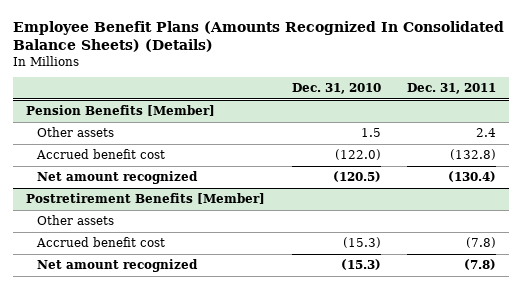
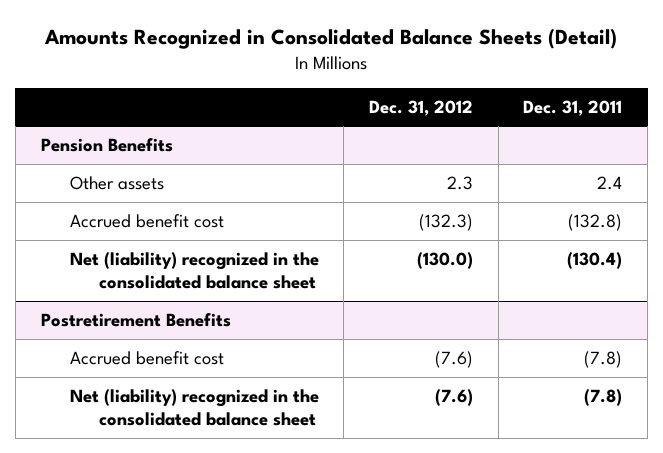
- Employee Benefit Plans (Amounts Recognized In Consolidated Balance Sheets) (Details)
+ Amounts Recognized in Consolidated Balance Sheets (Detail)
- | Dec. 31, 2010 | Dec. 31, 2011
+ | Dec. 31, 2012 | Dec. 31, 2011
- Pension Benefits [Member]
+ Pension Benefits
- Net amount recognized | (120.5) | (130.4)
- Postretirement Benefits [Member]
- Other assets
+ Net (liability) recognized in the consolidated balance sheet | (130.0) | (130.4)
+ Postretirement Benefits
- Net amount recognized | (15.3) | (7.8)
+ Net (liability) recognized in the consolidated balance sheet | (7.6) | (7.8)

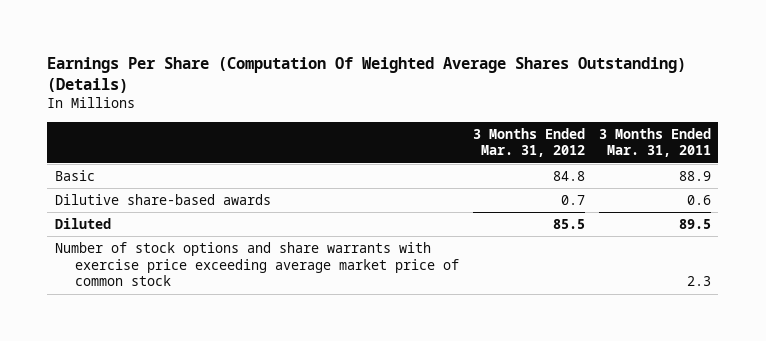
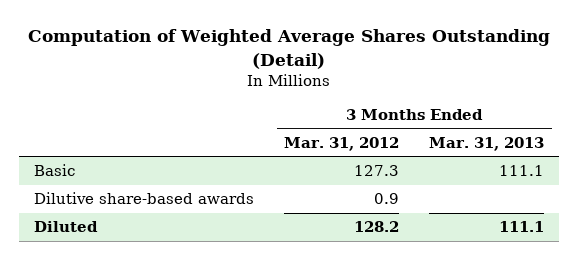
- Earnings Per Share (Computation Of Weighted Average Shares Outstanding) (Details)
+ Computation of Weighted Average Shares Outstanding (Detail)
- | 3 Months Ended Mar. 31, 2012 | 3 Months Ended Mar. 31, 2011
+ | 3 Months Ended Mar. 31, 2012 | 3 Months Ended Mar. 31, 2013
- Basic | 84.8 | 88.9
- Dilutive share-based awards | 0.7 | 0.6
- Diluted | 85.5 | 89.5
- Number of stock options and share warrants with exercise price exceeding average market price of common stock | | 2.3
+ Basic | 127.3 | 111.1
+ Dilutive share-based awards | 0.9 |
+ Diluted | 128.2 | 111.1

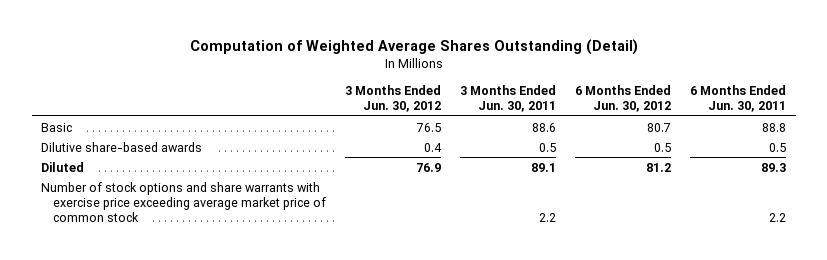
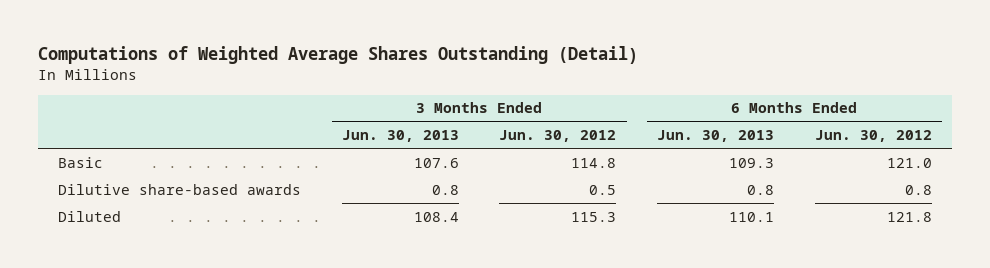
- Computation of Weighted Average Shares Outstanding (Detail)
+ Computations of Weighted Average Shares Outstanding (Detail)
- | 3 Months Ended Jun. 30, 2012 | 3 Months Ended Jun. 30, 2011 | 6 Months Ended Jun. 30, 2012 | 6 Months Ended Jun. 30, 2011
+ | 3 Months Ended Jun. 30, 2013 | 3 Months Ended Jun. 30, 2012 | 6 Months Ended Jun. 30, 2013 | 6 Months Ended Jun. 30, 2012
- Basic | 76.5 | 88.6 | 80.7 | 88.8
- Dilutive share-based awards | 0.4 | 0.5 | 0.5 | 0.5
- Diluted | 76.9 | 89.1 | 81.2 | 89.3
- Number of stock options and share warrants with exercise price exceeding average market price of common stock | | 2.2 | | 2.2
+ Basic | 107.6 | 114.8 | 109.3 | 121.0
+ Dilutive share-based awards | 0.8 | 0.5 | 0.8 | 0.8
+ Diluted | 108.4 | 115.3 | 110.1 | 121.8

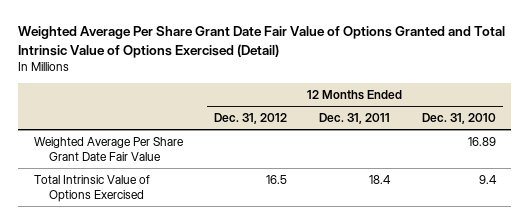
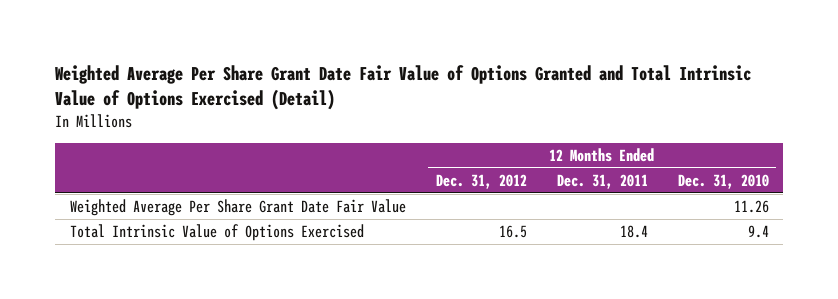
- Weighted Average Per Share Grant Date Fair Value | | | 16.89
+ Weighted Average Per Share Grant Date Fair Value | | | 11.26

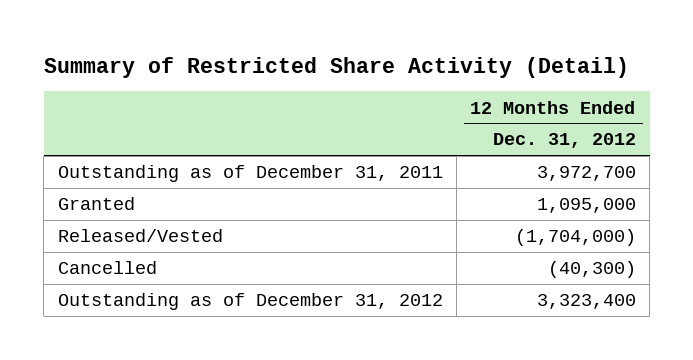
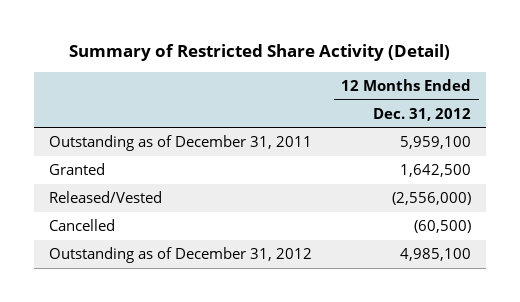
- Outstanding as of December 31, 2011 | 3,972,700
- Granted | 1,095,000
- Released/Vested | (1,704,000)
- Cancelled | (40,300)
- Outstanding as of December 31, 2012 | 3,323,400
+ Outstanding as of December 31, 2011 | 5,959,100
+ Granted | 1,642,500
+ Released/Vested | (2,556,000)
+ Cancelled | (60,500)
+ Outstanding as of December 31, 2012 | 4,985,100

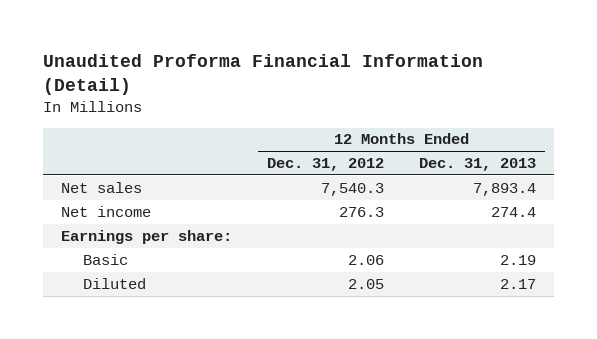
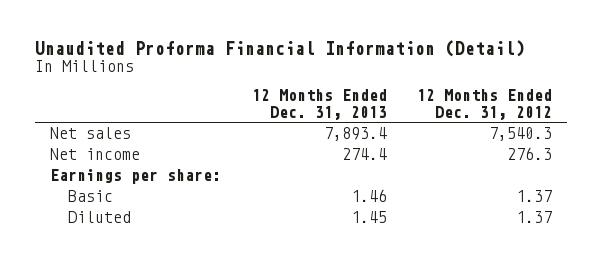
- | 12 Months Ended Dec. 31, 2012 | 12 Months Ended Dec. 31, 2013
+ | 12 Months Ended Dec. 31, 2013 | 12 Months Ended Dec. 31, 2012
- Basic | 2.06 | 2.19
- Diluted | 2.05 | 2.17
+ Basic | 1.46 | 1.37
+ Diluted | 1.45 | 1.37

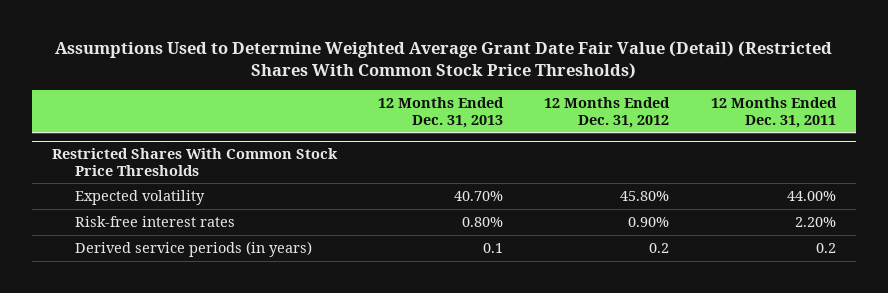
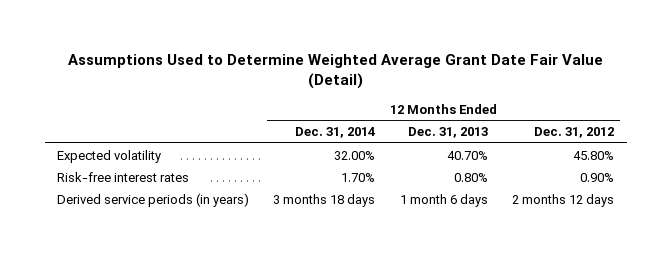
- Assumptions Used to Determine Weighted Average Grant Date Fair Value (Detail) (Restricted Shares With Common Stock Price Thresholds)
+ Assumptions Used to Determine Weighted Average Grant Date Fair Value (Detail)
- | 12 Months Ended Dec. 31, 2013 | 12 Months Ended Dec. 31, 2012 | 12 Months Ended Dec. 31, 2011
+ | 12 Months Ended Dec. 31, 2014 | 12 Months Ended Dec. 31, 2013 | 12 Months Ended Dec. 31, 2012
- Restricted Shares With Common Stock Price Thresholds
- Derived service periods (in years) | 0.1 | 0.2 | 0.2
+ Derived service periods (in years) | 3 months 18 days | 1 month 6 days | 2 months 12 days

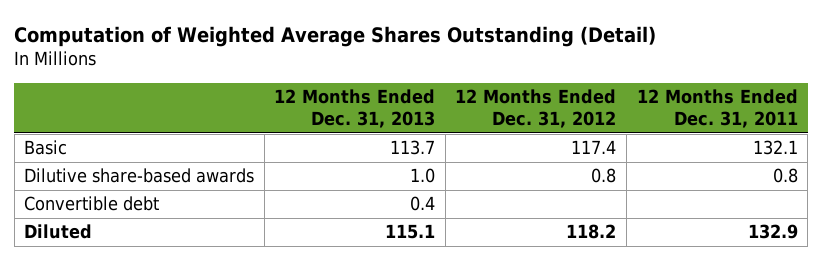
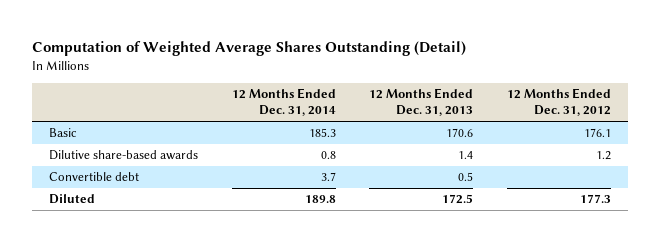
- | 12 Months Ended Dec. 31, 2013 | 12 Months Ended Dec. 31, 2012 | 12 Months Ended Dec. 31, 2011
+ | 12 Months Ended Dec. 31, 2014 | 12 Months Ended Dec. 31, 2013 | 12 Months Ended Dec. 31, 2012
- Basic | 113.7 | 117.4 | 132.1
- Dilutive share-based awards | 1.0 | 0.8 | 0.8
- Convertible debt | 0.4 | |
- Diluted | 115.1 | 118.2 | 132.9
+ Basic | 185.3 | 170.6 | 176.1
+ Dilutive share-based awards | 0.8 | 1.4 | 1.2
+ Convertible debt | 3.7 | 0.5 |
+ Diluted | 189.8 | 172.5 | 177.3

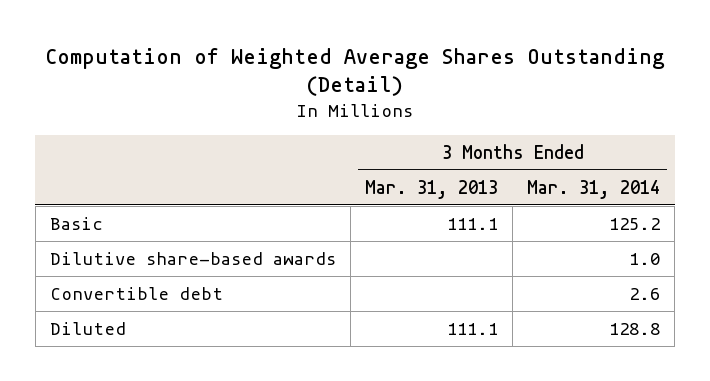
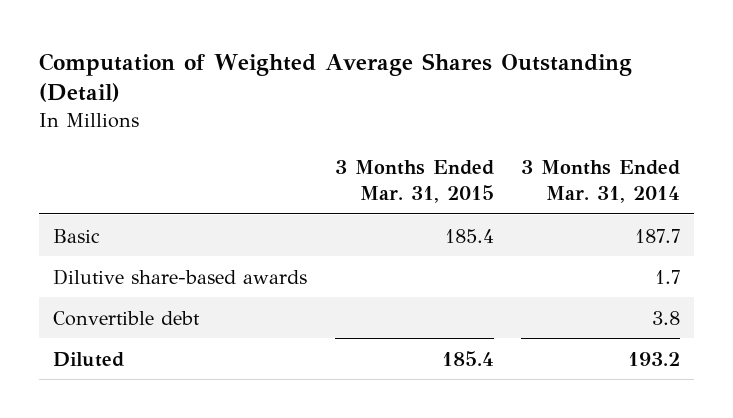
- | 3 Months Ended Mar. 31, 2013 | 3 Months Ended Mar. 31, 2014
+ | 3 Months Ended Mar. 31, 2015 | 3 Months Ended Mar. 31, 2014
- Basic | 111.1 | 125.2
- Dilutive share-based awards | | 1.0
- Convertible debt | | 2.6
- Diluted | 111.1 | 128.8
+ Basic | 185.4 | 187.7
+ Dilutive share-based awards | | 1.7
+ Convertible debt | | 3.8
+ Diluted | 185.4 | 193.2

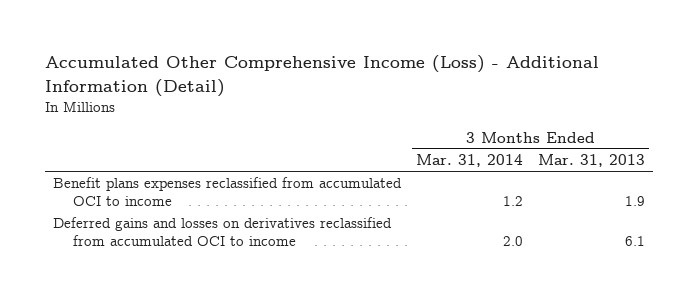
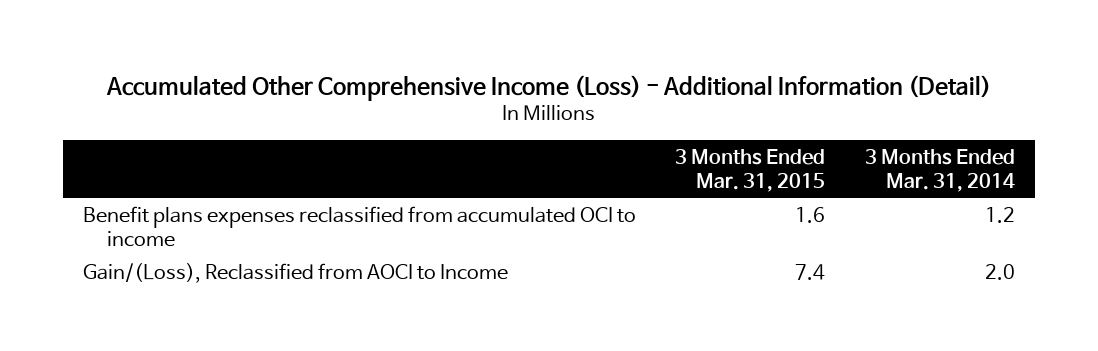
- | 3 Months Ended Mar. 31, 2014 | 3 Months Ended Mar. 31, 2013
+ | 3 Months Ended Mar. 31, 2015 | 3 Months Ended Mar. 31, 2014
- Deferred gains and losses on derivatives reclassified from accumulated OCI to income | 2.0 | 6.1
+ Gain/(Loss), Reclassified from AOCI to Income | 7.4 | 2.0

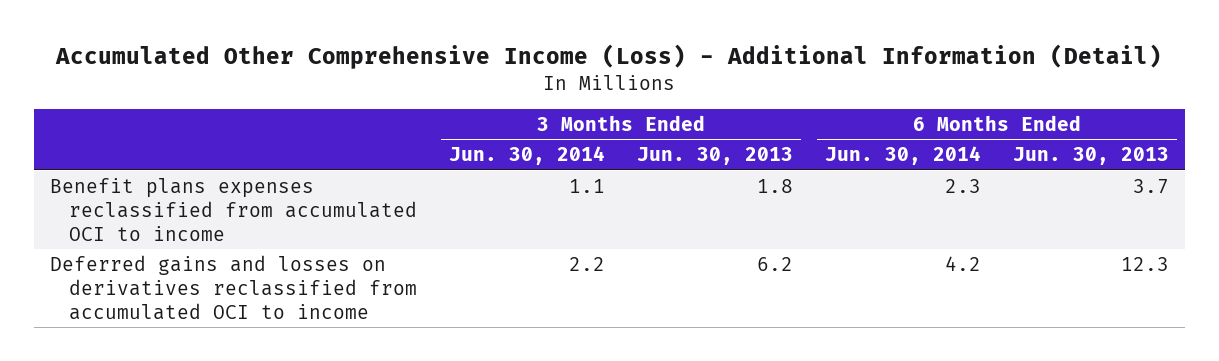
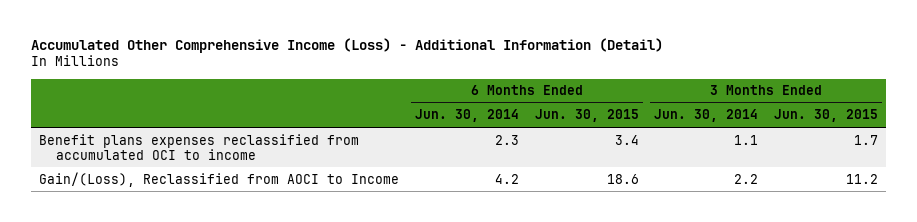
- | 3 Months Ended Jun. 30, 2014 | 3 Months Ended Jun. 30, 2013 | 6 Months Ended Jun. 30, 2014 | 6 Months Ended Jun. 30, 2013
+ | 6 Months Ended Jun. 30, 2014 | 6 Months Ended Jun. 30, 2015 | 3 Months Ended Jun. 30, 2014 | 3 Months Ended Jun. 30, 2015
- Deferred gains and losses on derivatives reclassified from accumulated OCI to income | 2.2 | 6.2 | 4.2 | 12.3
+ Gain/(Loss), Reclassified from AOCI to Income | 4.2 | 18.6 | 2.2 | 11.2

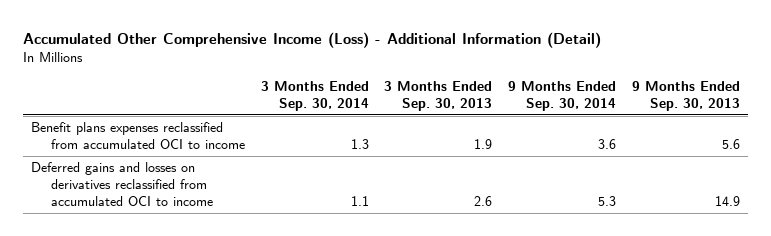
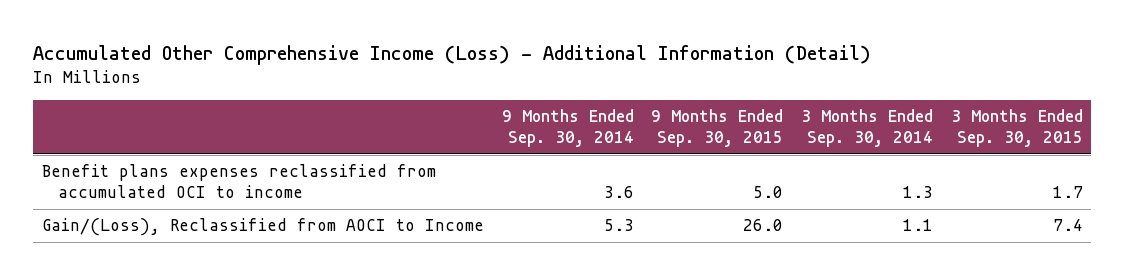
- | 3 Months Ended Sep. 30, 2014 | 3 Months Ended Sep. 30, 2013 | 9 Months Ended Sep. 30, 2014 | 9 Months Ended Sep. 30, 2013
+ | 9 Months Ended Sep. 30, 2014 | 9 Months Ended Sep. 30, 2015 | 3 Months Ended Sep. 30, 2014 | 3 Months Ended Sep. 30, 2015
- Deferred gains and losses on derivatives reclassified from accumulated OCI to income | 1.1 | 2.6 | 5.3 | 14.9
+ Gain/(Loss), Reclassified from AOCI to Income | 5.3 | 26.0 | 1.1 | 7.4

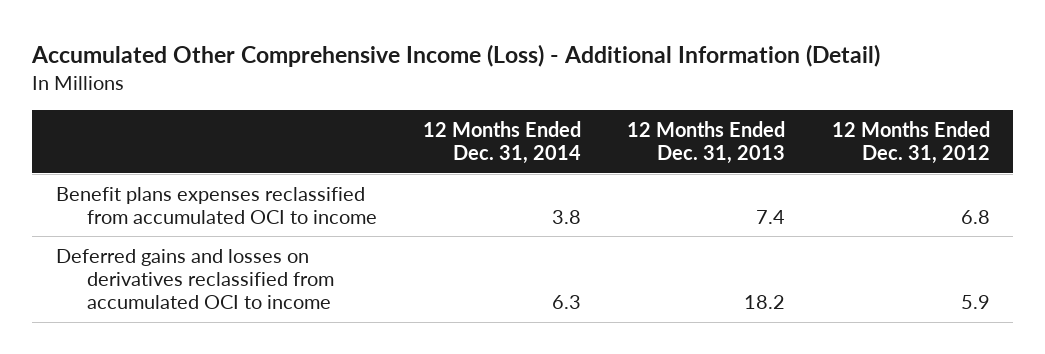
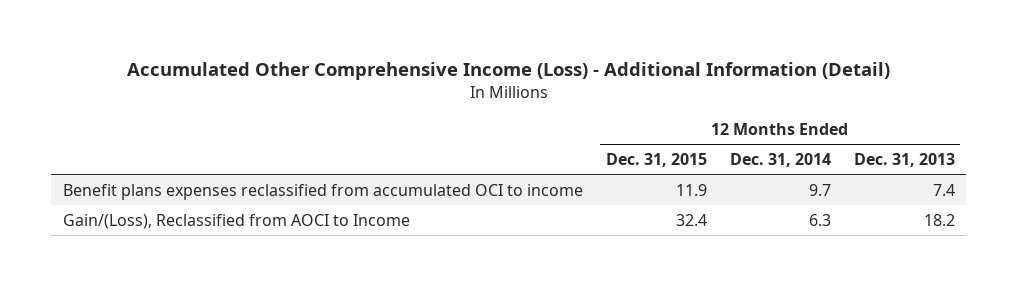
- | 12 Months Ended Dec. 31, 2014 | 12 Months Ended Dec. 31, 2013 | 12 Months Ended Dec. 31, 2012
+ | 12 Months Ended Dec. 31, 2015 | 12 Months Ended Dec. 31, 2014 | 12 Months Ended Dec. 31, 2013
- Benefit plans expenses reclassified from accumulated OCI to income | 3.8 | 7.4 | 6.8
- Deferred gains and losses on derivatives reclassified from accumulated OCI to income | 6.3 | 18.2 | 5.9
+ Benefit plans expenses reclassified from accumulated OCI to income | 11.9 | 9.7 | 7.4
+ Gain/(Loss), Reclassified from AOCI to Income | 32.4 | 6.3 | 18.2

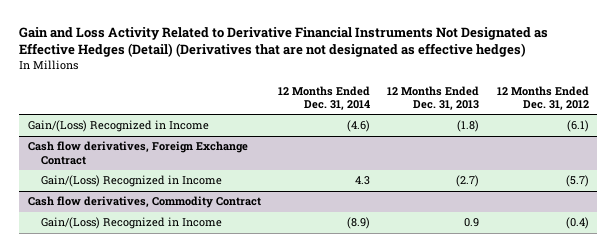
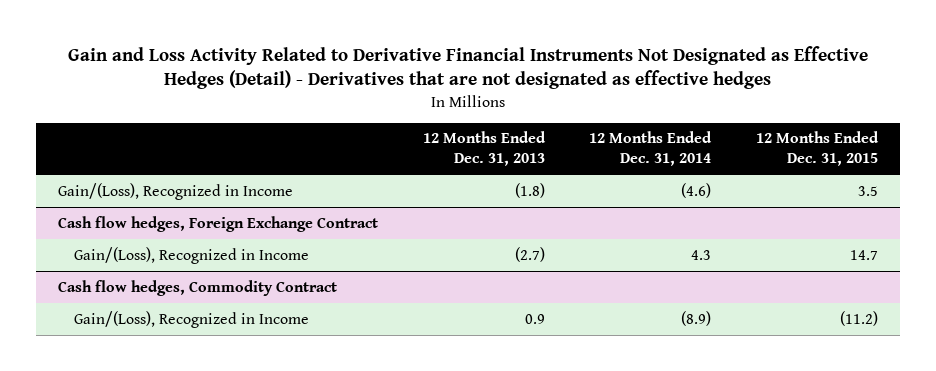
- Gain and Loss Activity Related to Derivative Financial Instruments Not Designated as Effective Hedges (Detail) (Derivatives that are not designated as effective hedges)
+ Gain and Loss Activity Related to Derivative Financial Instruments Not Designated as Effective Hedges (Detail) - Derivatives that are not designated as effective hedges
- | 12 Months Ended Dec. 31, 2014 | 12 Months Ended Dec. 31, 2013 | 12 Months Ended Dec. 31, 2012
+ | 12 Months Ended Dec. 31, 2013 | 12 Months Ended Dec. 31, 2014 | 12 Months Ended Dec. 31, 2015
- Gain/(Loss) Recognized in Income | (4.6) | (1.8) | (6.1)
- Cash flow derivatives, Foreign Exchange Contract
- Gain/(Loss) Recognized in Income | 4.3 | (2.7) | (5.7)
- Cash flow derivatives, Commodity Contract
- Gain/(Loss) Recognized in Income | (8.9) | 0.9 | (0.4)
+ Gain/(Loss), Recognized in Income | (1.8) | (4.6) | 3.5
+ Cash flow hedges, Foreign Exchange Contract
+ Gain/(Loss), Recognized in Income | (2.7) | 4.3 | 14.7
+ Cash flow hedges, Commodity Contract
+ Gain/(Loss), Recognized in Income | 0.9 | (8.9) | (11.2)

